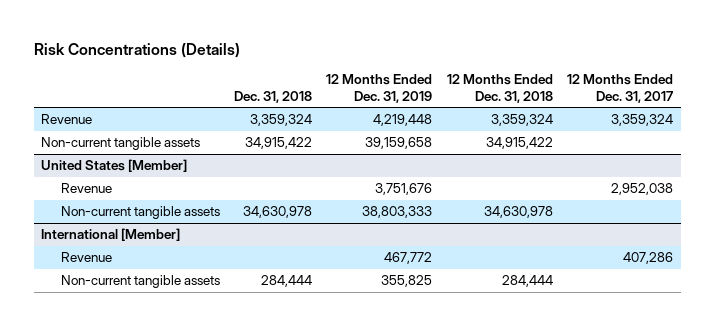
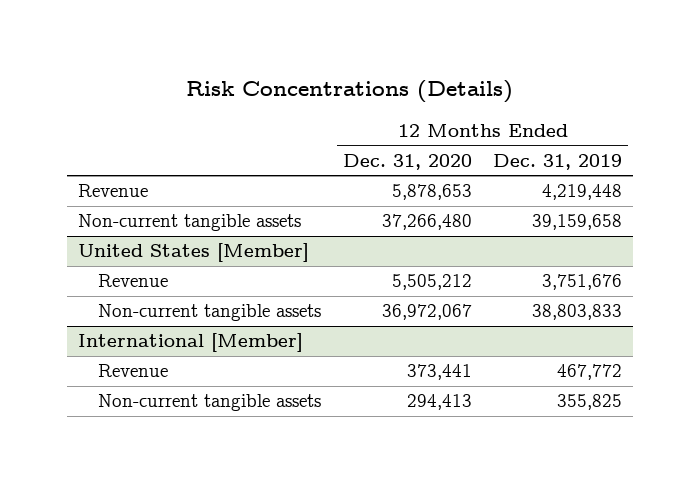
- | Dec. 31, 2018 | 12 Months Ended Dec. 31, 2019 | 12 Months Ended Dec. 31, 2018 | 12 Months Ended Dec. 31, 2017
+ | 12 Months Ended Dec. 31, 2020 | 12 Months Ended Dec. 31, 2019
@ United States [Member]
- Non-current tangible assets | 34,630,978 | 38,803,333 | 34,630,978 |
+ Non-current tangible assets | 36,972,067 | 38,803,833

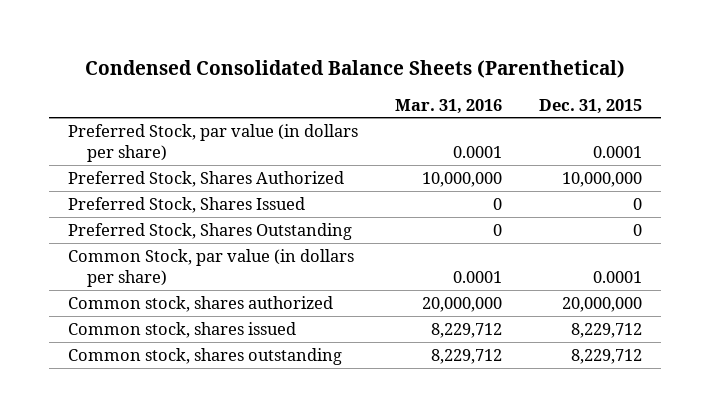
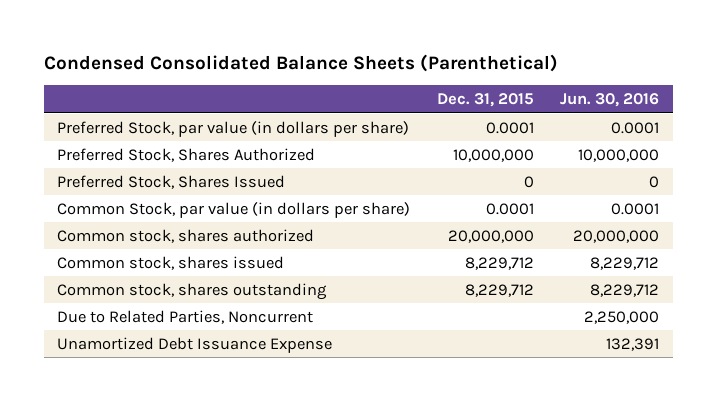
- | Mar. 31, 2016 | Dec. 31, 2015
+ | Dec. 31, 2015 | Jun. 30, 2016
- Preferred Stock, Shares Outstanding | 0 | 0
+ Due to Related Parties, Noncurrent | | 2,250,000
+ Unamortized Debt Issuance Expense | | 132,391

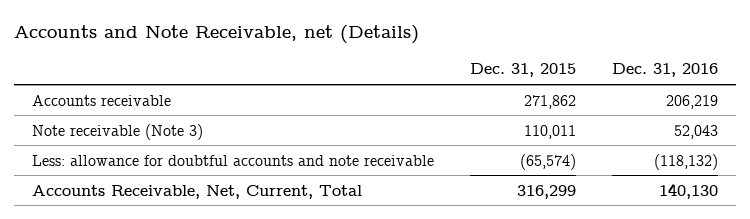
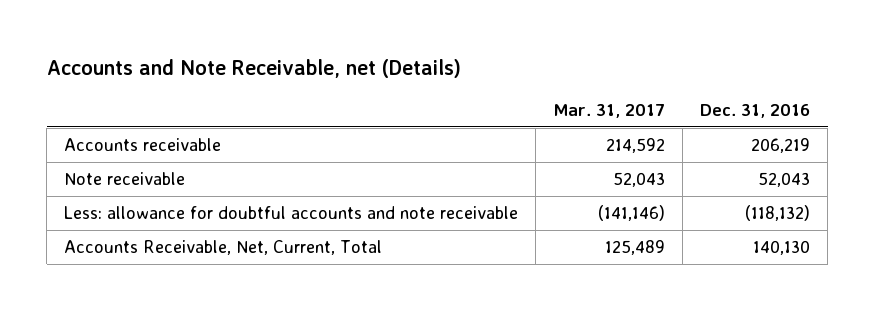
- | Dec. 31, 2015 | Dec. 31, 2016
+ | Mar. 31, 2017 | Dec. 31, 2016
- Note receivable (Note 3) | 110,011 | 52,043
+ Note receivable | 52,043 | 52,043

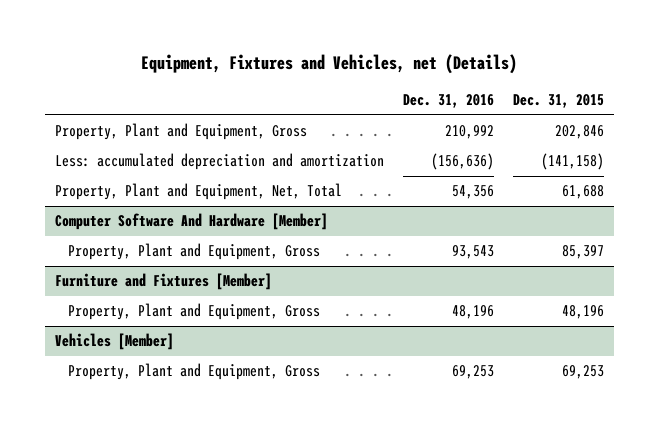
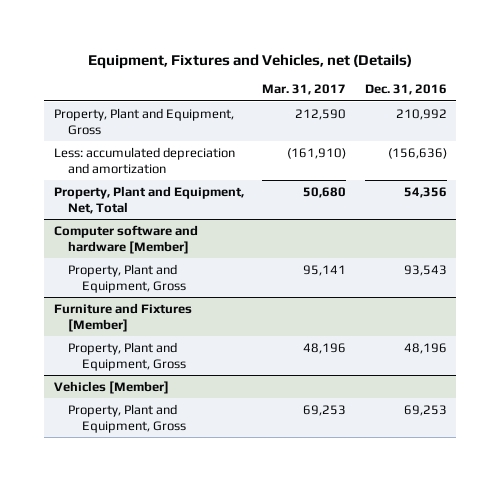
- | Dec. 31, 2016 | Dec. 31, 2015
+ | Mar. 31, 2017 | Dec. 31, 2016
- Computer Software And Hardware [Member]
+ Computer software and hardware [Member]

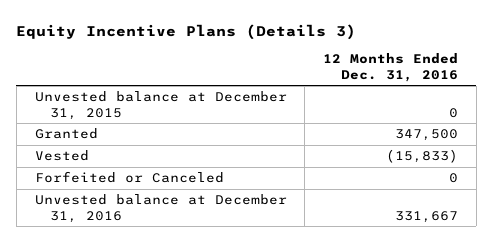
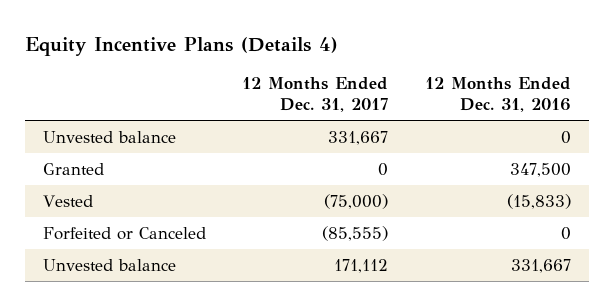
- Equity Incentive Plans (Details 3)
+ Equity Incentive Plans (Details 4)
- | 12 Months Ended Dec. 31, 2016
+ | 12 Months Ended Dec. 31, 2017 | 12 Months Ended Dec. 31, 2016
- Unvested balance at December 31, 2015 | 0
+ Unvested balance | 331,667 | 0
- Unvested balance at December 31, 2016 | 331,667
+ Unvested balance | 171,112 | 331,667

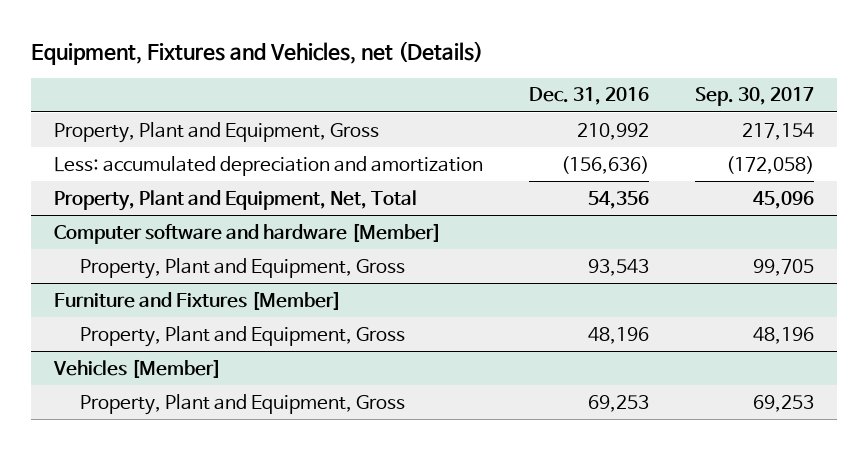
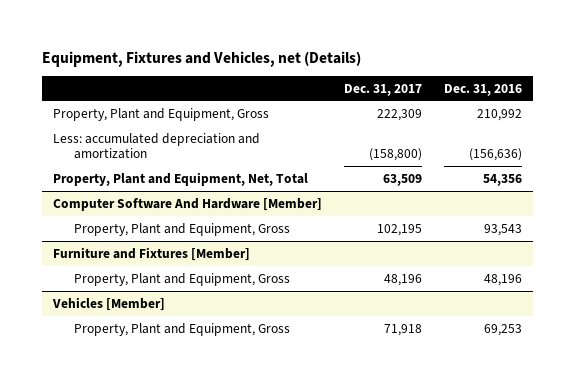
- | Dec. 31, 2016 | Sep. 30, 2017
+ | Dec. 31, 2017 | Dec. 31, 2016
- Computer software and hardware [Member]
+ Computer Software And Hardware [Member]

